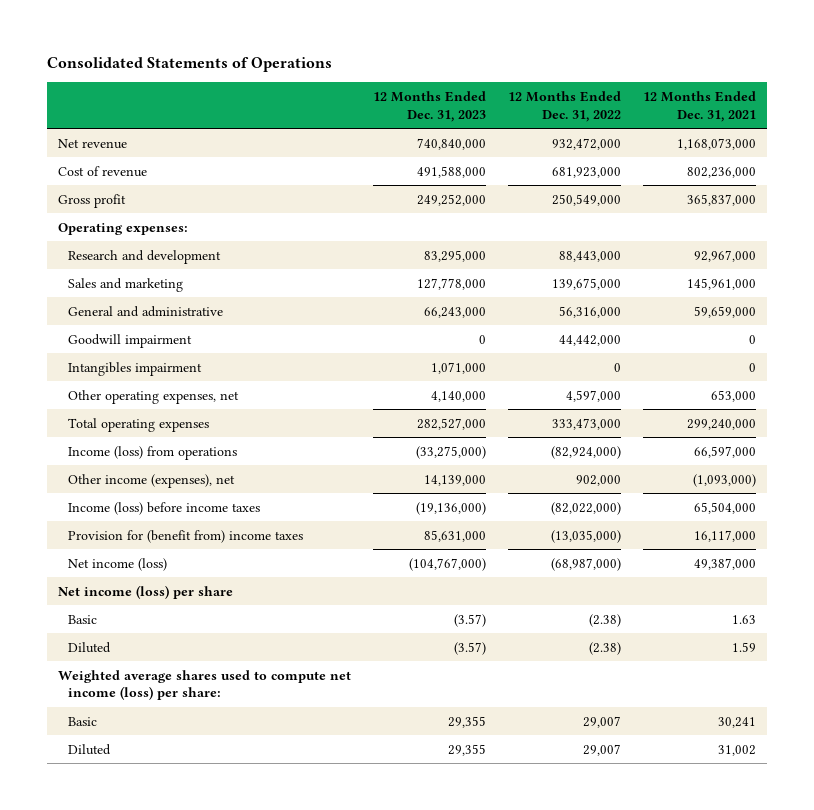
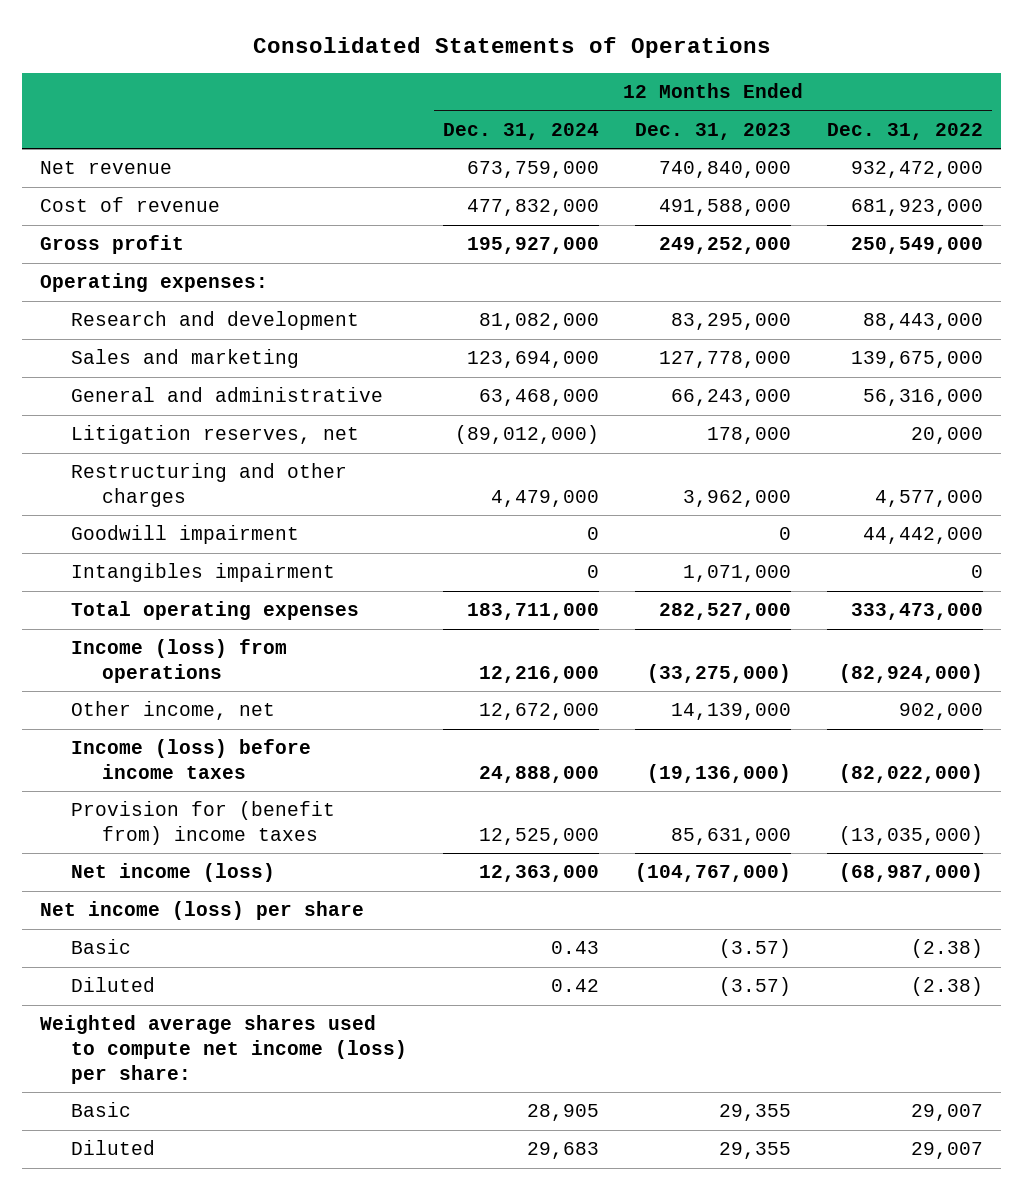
- | 12 Months Ended Dec. 31, 2023 | 12 Months Ended Dec. 31, 2022 | 12 Months Ended Dec. 31, 2021
+ | 12 Months Ended Dec. 31, 2024 | 12 Months Ended Dec. 31, 2023 | 12 Months Ended Dec. 31, 2022
+ Litigation reserves, net | (89,012,000) | 178,000 | 20,000
+ Restructuring and other charges | 4,479,000 | 3,962,000 | 4,577,000
- Other operating expenses, net | 4,140,000 | 4,597,000 | 653,000
- Other income (expenses), net | 14,139,000 | 902,000 | (1,093,000)
+ Other income, net | 12,672,000 | 14,139,000 | 902,000

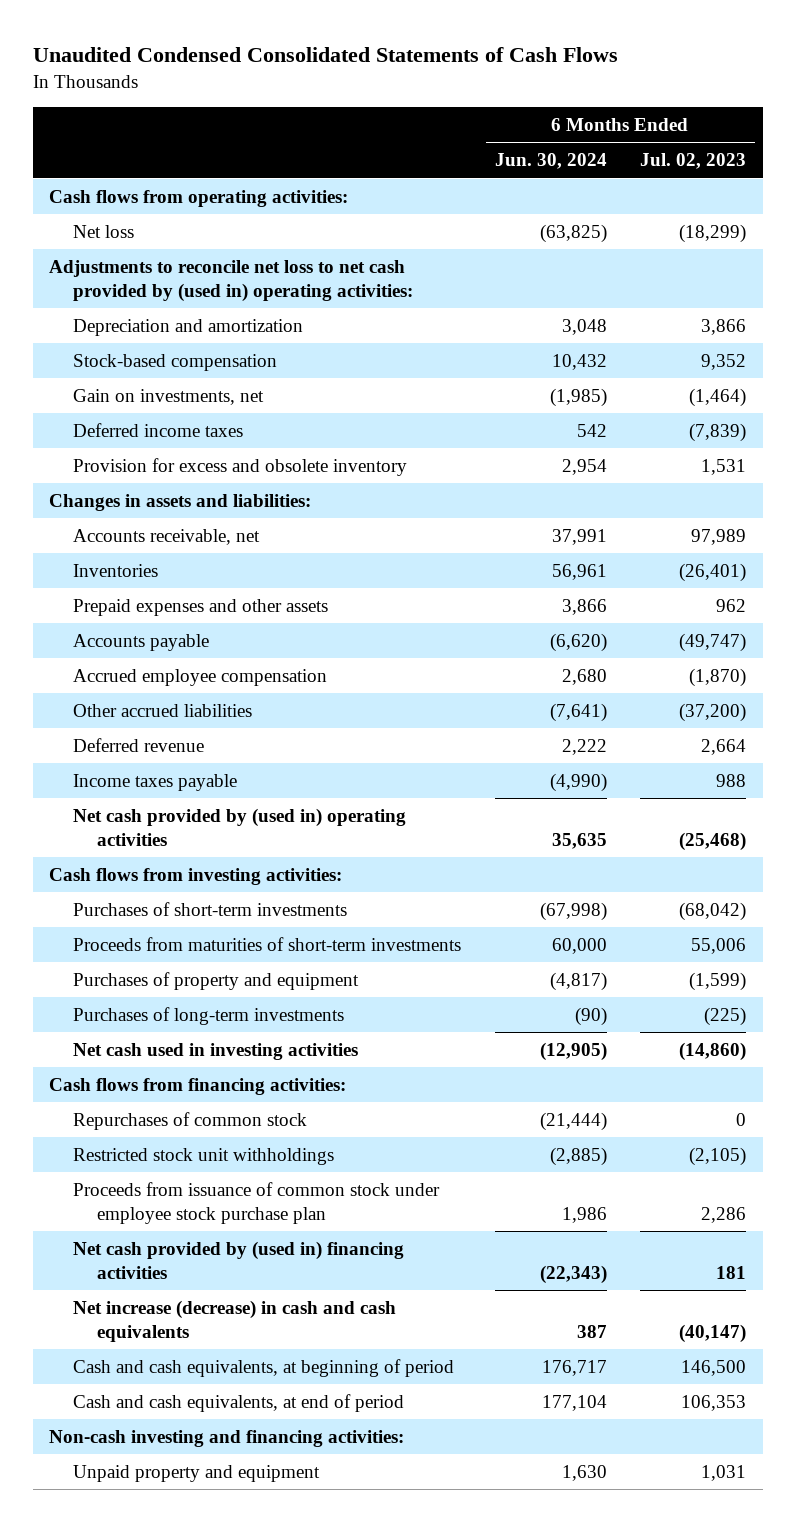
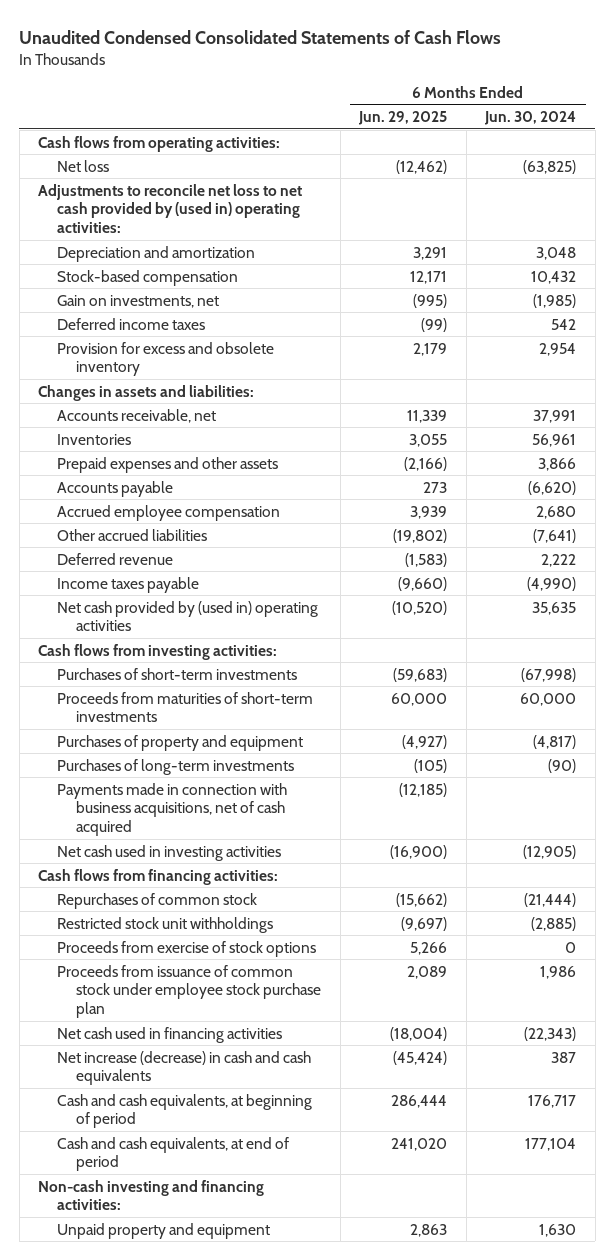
- | 6 Months Ended Jun. 30, 2024 | 6 Months Ended Jul. 02, 2023
+ | 6 Months Ended Jun. 29, 2025 | 6 Months Ended Jun. 30, 2024
+ Payments made in connection with business acquisitions, net of cash acquired | (12,185) |
+ Proceeds from exercise of stock options | 5,266 | 0
- Net cash provided by (used in) financing activities | (22,343) | 181
+ Net cash used in financing activities | (18,004) | (22,343)

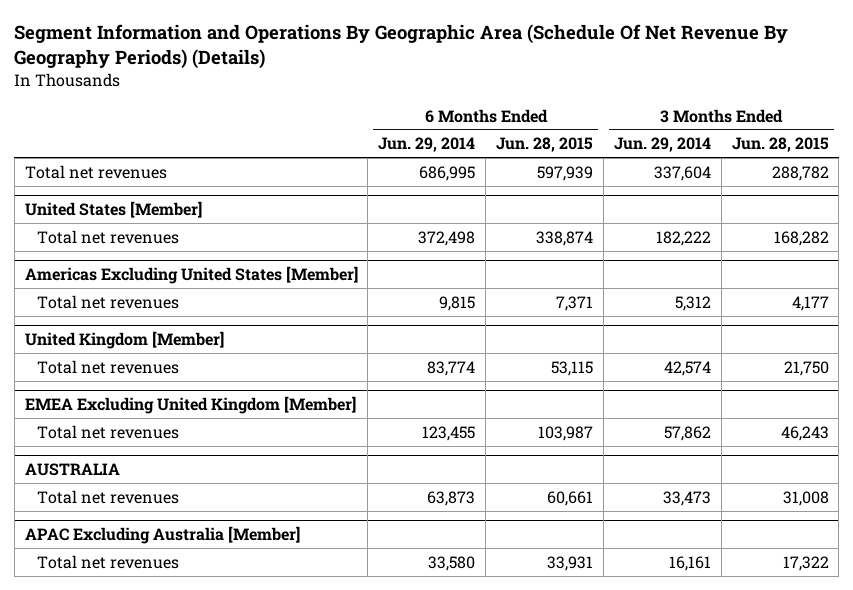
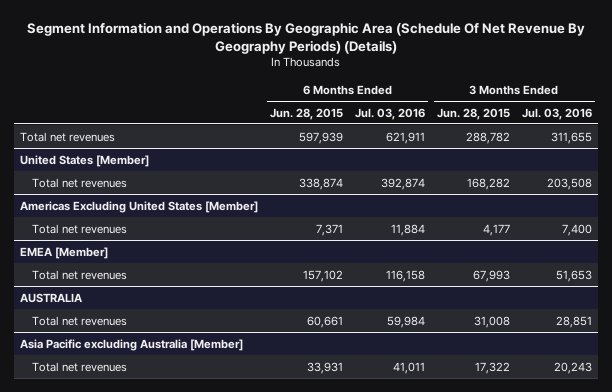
- | 6 Months Ended Jun. 29, 2014 | 6 Months Ended Jun. 28, 2015 | 3 Months Ended Jun. 29, 2014 | 3 Months Ended Jun. 28, 2015
+ | 6 Months Ended Jun. 28, 2015 | 6 Months Ended Jul. 03, 2016 | 3 Months Ended Jun. 28, 2015 | 3 Months Ended Jul. 03, 2016
- United Kingdom [Member]
- Total net revenues | 83,774 | 53,115 | 42,574 | 21,750
- EMEA Excluding United Kingdom [Member]
- Total net revenues | 123,455 | 103,987 | 57,862 | 46,243
+ EMEA [Member]
+ Total net revenues | 157,102 | 116,158 | 67,993 | 51,653
- APAC Excluding Australia [Member]
+ Asia Pacific excluding Australia [Member]

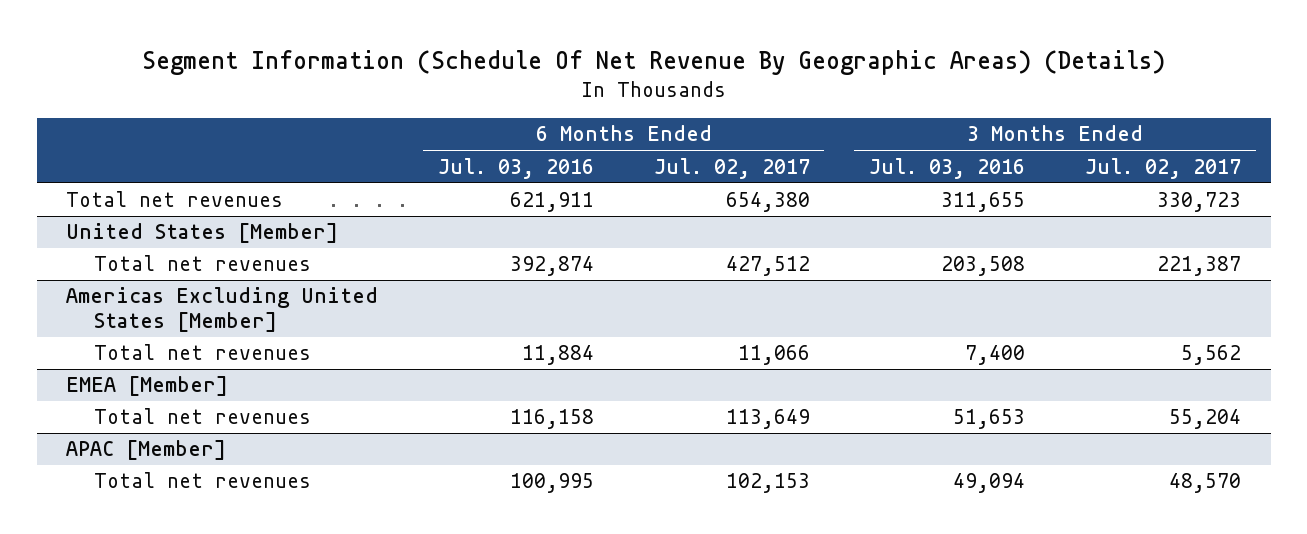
- Segment Information and Operations By Geographic Area (Schedule Of Net Revenue By Geography Periods) (Details)
+ Segment Information (Schedule Of Net Revenue By Geographic Areas) (Details)
- | 6 Months Ended Jun. 28, 2015 | 6 Months Ended Jul. 03, 2016 | 3 Months Ended Jun. 28, 2015 | 3 Months Ended Jul. 03, 2016
+ | 6 Months Ended Jul. 03, 2016 | 6 Months Ended Jul. 02, 2017 | 3 Months Ended Jul. 03, 2016 | 3 Months Ended Jul. 02, 2017
- AUSTRALIA
- Total net revenues | 60,661 | 59,984 | 31,008 | 28,851
- Asia Pacific excluding Australia [Member]
- Total net revenues | 33,931 | 41,011 | 17,322 | 20,243
+ APAC [Member]
+ Total net revenues | 100,995 | 102,153 | 49,094 | 48,570

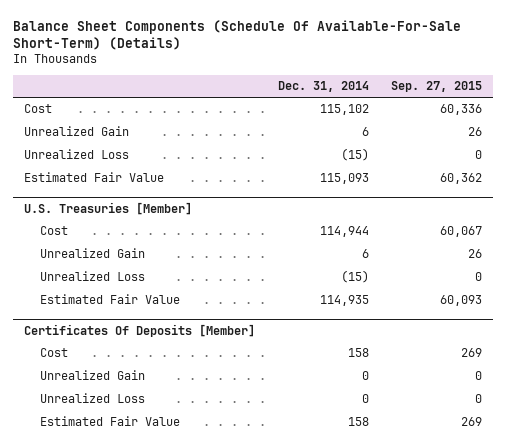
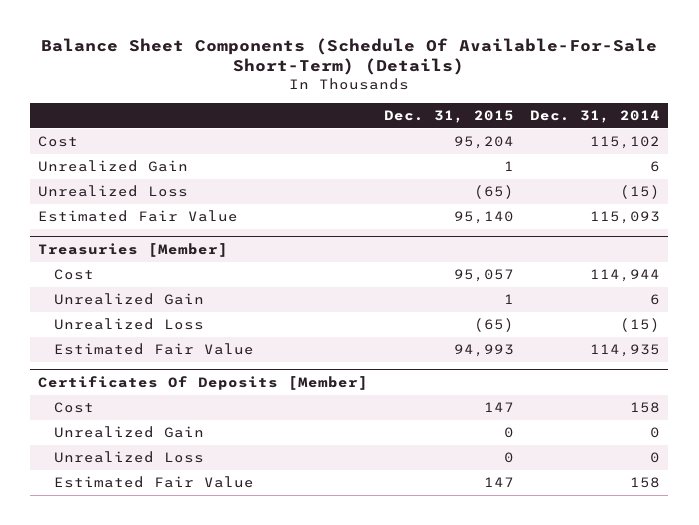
- | Dec. 31, 2014 | Sep. 27, 2015
+ | Dec. 31, 2015 | Dec. 31, 2014
- U.S. Treasuries [Member]
+ Treasuries [Member]

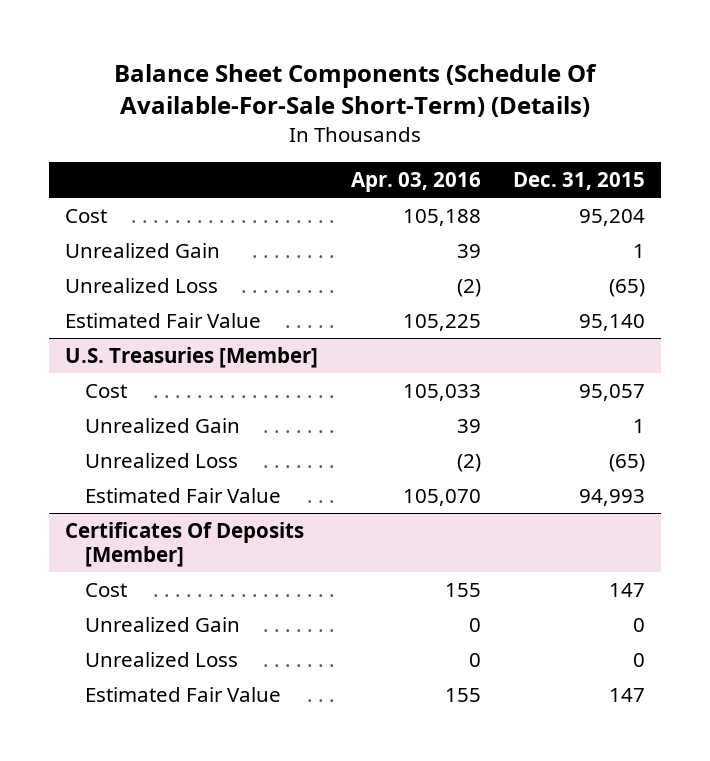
- | Dec. 31, 2015 | Dec. 31, 2014
+ | Apr. 03, 2016 | Dec. 31, 2015
- Treasuries [Member]
+ U.S. Treasuries [Member]

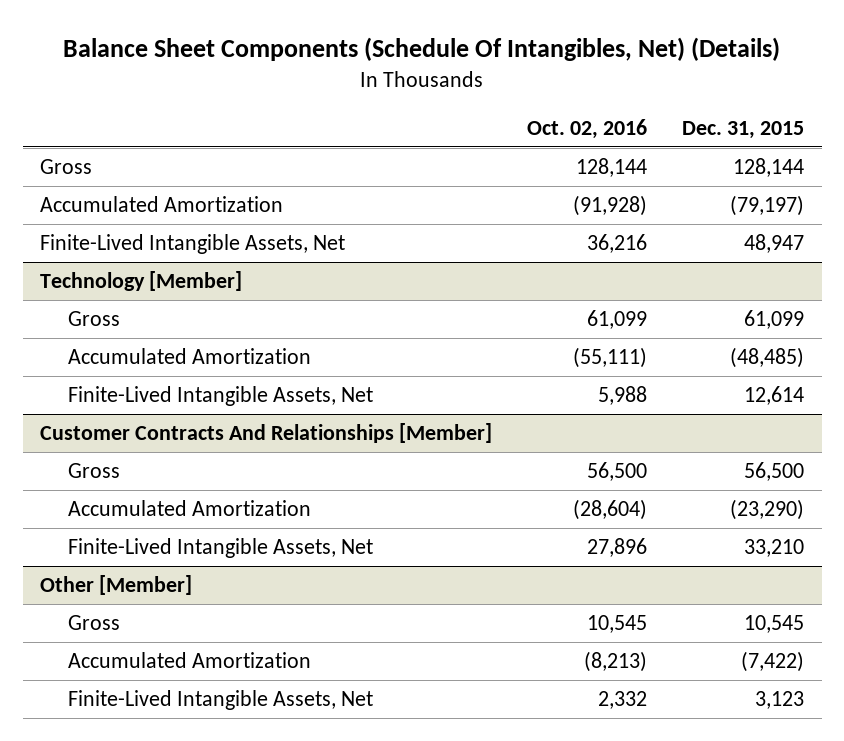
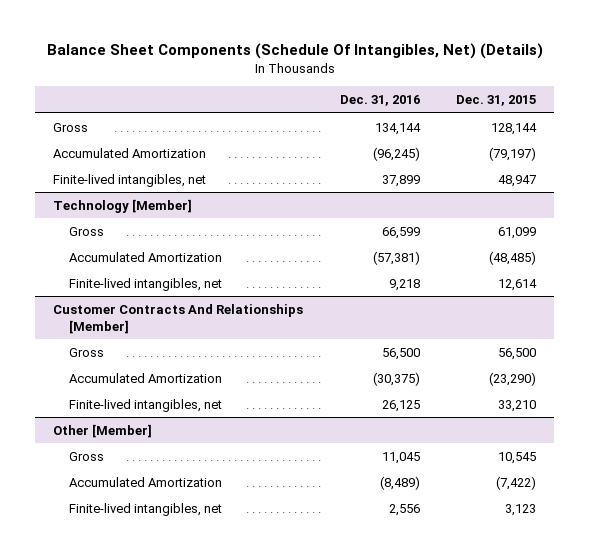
- | Oct. 02, 2016 | Dec. 31, 2015
+ | Dec. 31, 2016 | Dec. 31, 2015
- Finite-Lived Intangible Assets, Net | 36,216 | 48,947
+ Finite-lived intangibles, net | 37,899 | 48,947
@ Technology [Member]
- Finite-Lived Intangible Assets, Net | 5,988 | 12,614
+ Finite-lived intangibles, net | 9,218 | 12,614
@ Customer Contracts And Relationships [Member]
- Finite-Lived Intangible Assets, Net | 27,896 | 33,210
+ Finite-lived intangibles, net | 26,125 | 33,210
@ Other [Member]
- Finite-Lived Intangible Assets, Net | 2,332 | 3,123
+ Finite-lived intangibles, net | 2,556 | 3,123

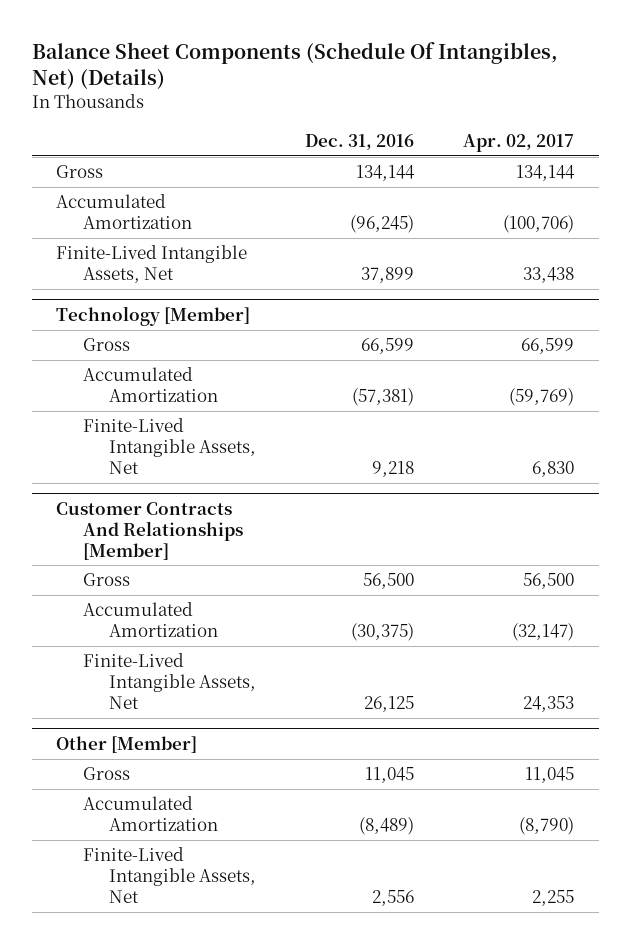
- | Dec. 31, 2016 | Dec. 31, 2015
+ | Dec. 31, 2016 | Apr. 02, 2017
- Finite-lived intangibles, net | 37,899 | 48,947
+ Finite-Lived Intangible Assets, Net | 37,899 | 33,438
@ Technology [Member]
- Finite-lived intangibles, net | 9,218 | 12,614
+ Finite-Lived Intangible Assets, Net | 9,218 | 6,830
@ Customer Contracts And Relationships [Member]
- Finite-lived intangibles, net | 26,125 | 33,210
+ Finite-Lived Intangible Assets, Net | 26,125 | 24,353
@ Other [Member]
- Finite-lived intangibles, net | 2,556 | 3,123
+ Finite-Lived Intangible Assets, Net | 2,556 | 2,255

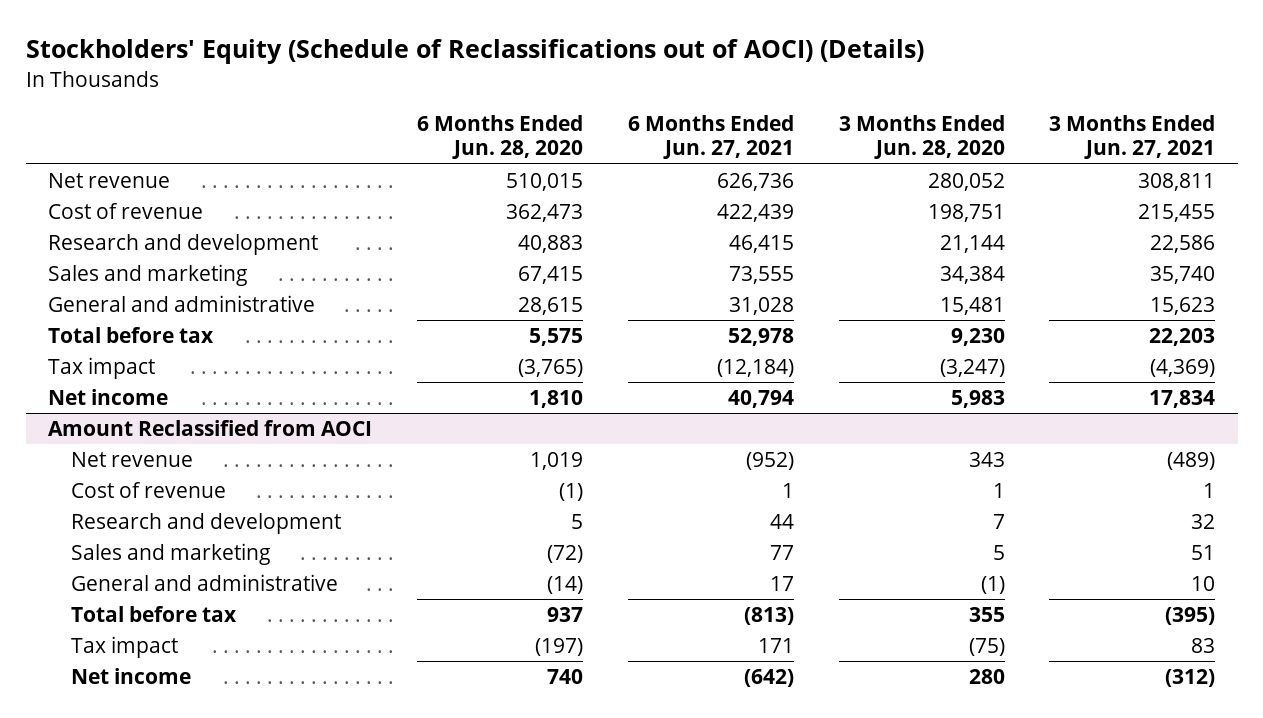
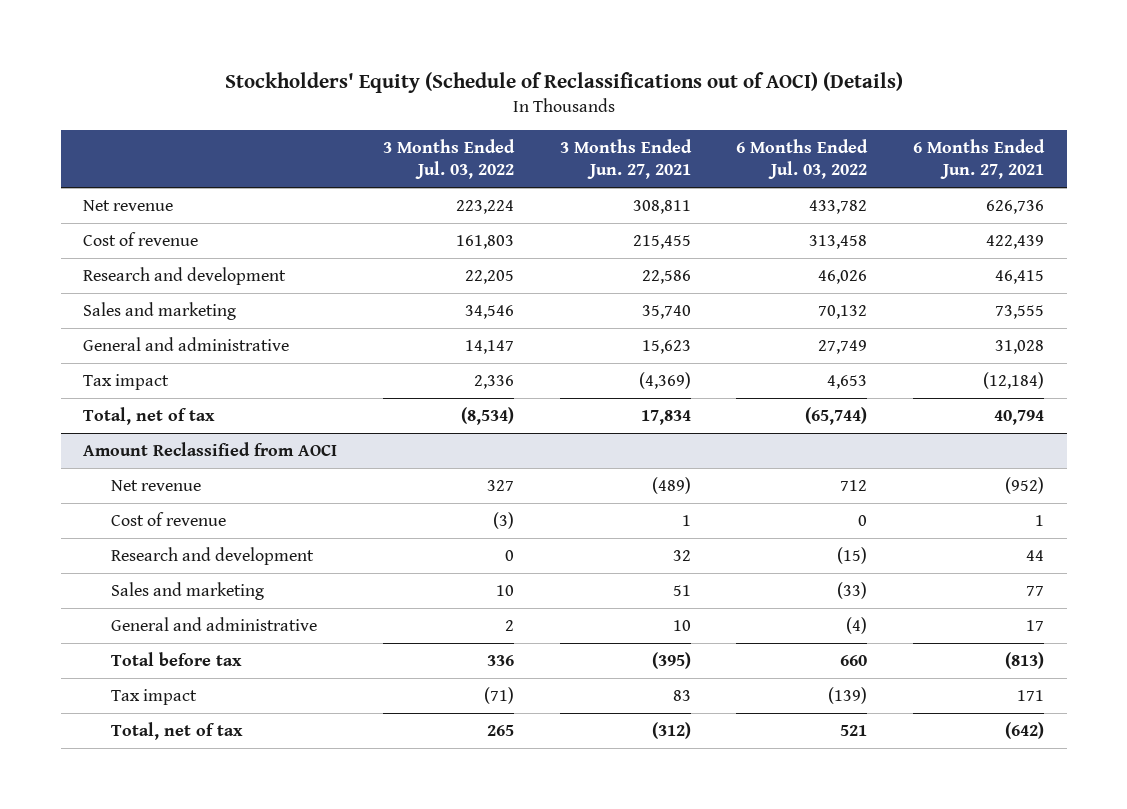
- | 6 Months Ended Jun. 28, 2020 | 6 Months Ended Jun. 27, 2021 | 3 Months Ended Jun. 28, 2020 | 3 Months Ended Jun. 27, 2021
+ | 3 Months Ended Jul. 03, 2022 | 3 Months Ended Jun. 27, 2021 | 6 Months Ended Jul. 03, 2022 | 6 Months Ended Jun. 27, 2021
- Total before tax | 5,575 | 52,978 | 9,230 | 22,203
- Net income | 1,810 | 40,794 | 5,983 | 17,834
+ Total, net of tax | (8,534) | 17,834 | (65,744) | 40,794
@ Amount Reclassified from AOCI
- Net income | 740 | (642) | 280 | (312)
+ Total, net of tax | 265 | (312) | 521 | (642)

